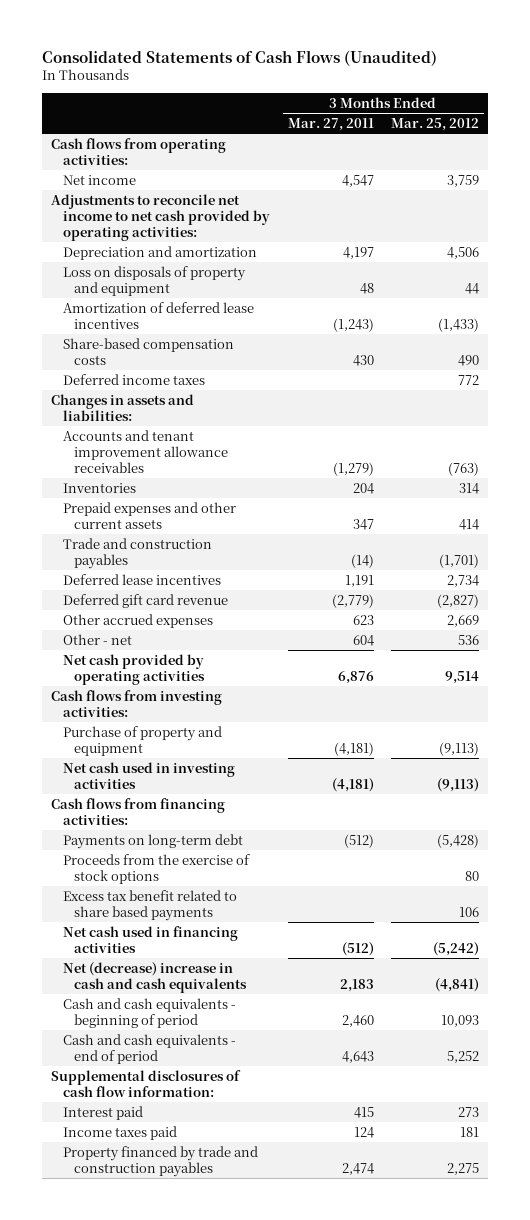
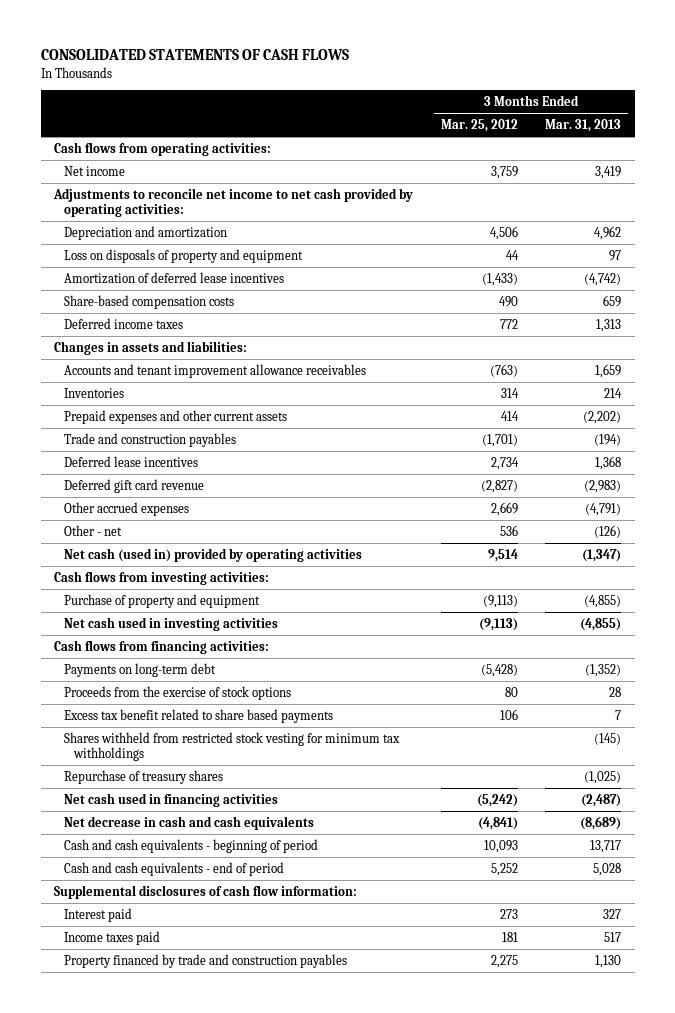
- Consolidated Statements of Cash Flows (Unaudited)
+ CONSOLIDATED STATEMENTS OF CASH FLOWS
- | 3 Months Ended Mar. 27, 2011 | 3 Months Ended Mar. 25, 2012
+ | 3 Months Ended Mar. 25, 2012 | 3 Months Ended Mar. 31, 2013
- Net cash provided by operating activities | 6,876 | 9,514
+ Net cash (used in) provided by operating activities | 9,514 | (1,347)
+ Shares withheld from restricted stock vesting for minimum tax withholdings | | (145)
+ Repurchase of treasury shares | | (1,025)
- Net (decrease) increase in cash and cash equivalents | 2,183 | (4,841)
+ Net decrease in cash and cash equivalents | (4,841) | (8,689)

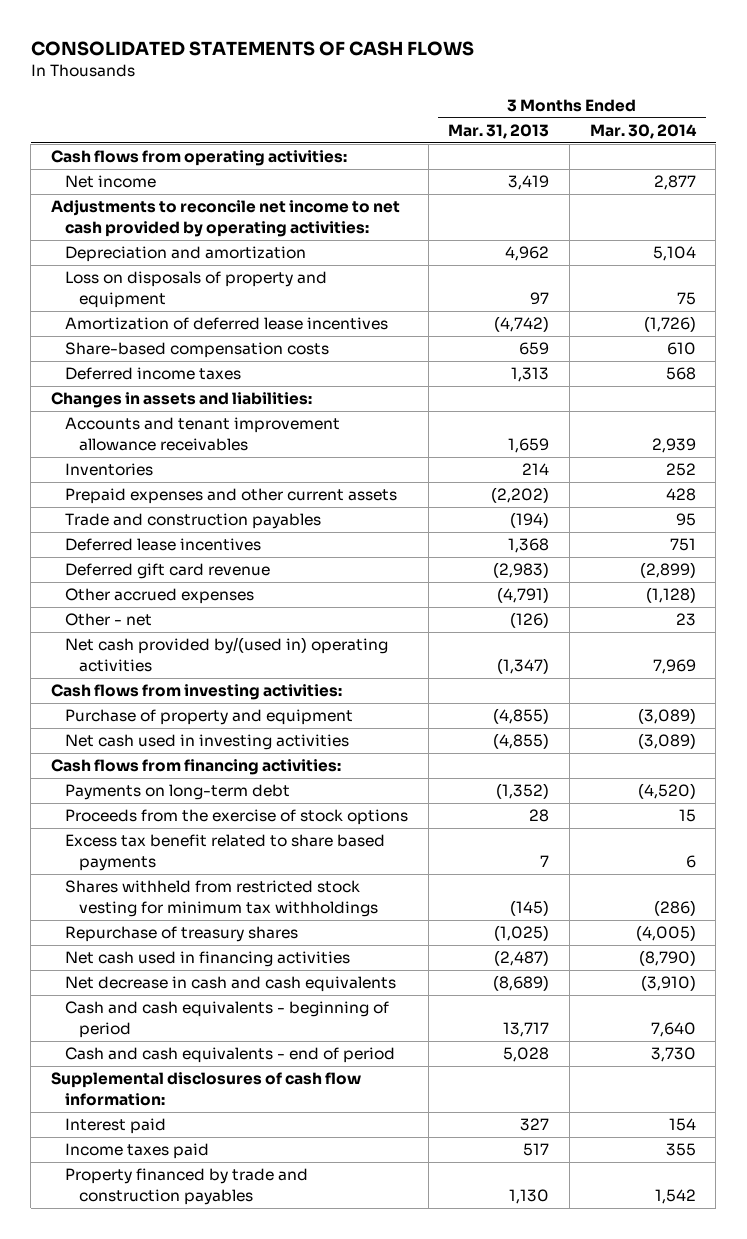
- | 3 Months Ended Mar. 25, 2012 | 3 Months Ended Mar. 31, 2013
+ | 3 Months Ended Mar. 31, 2013 | 3 Months Ended Mar. 30, 2014
- Net cash (used in) provided by operating activities | 9,514 | (1,347)
+ Net cash provided by/(used in) operating activities | (1,347) | 7,969

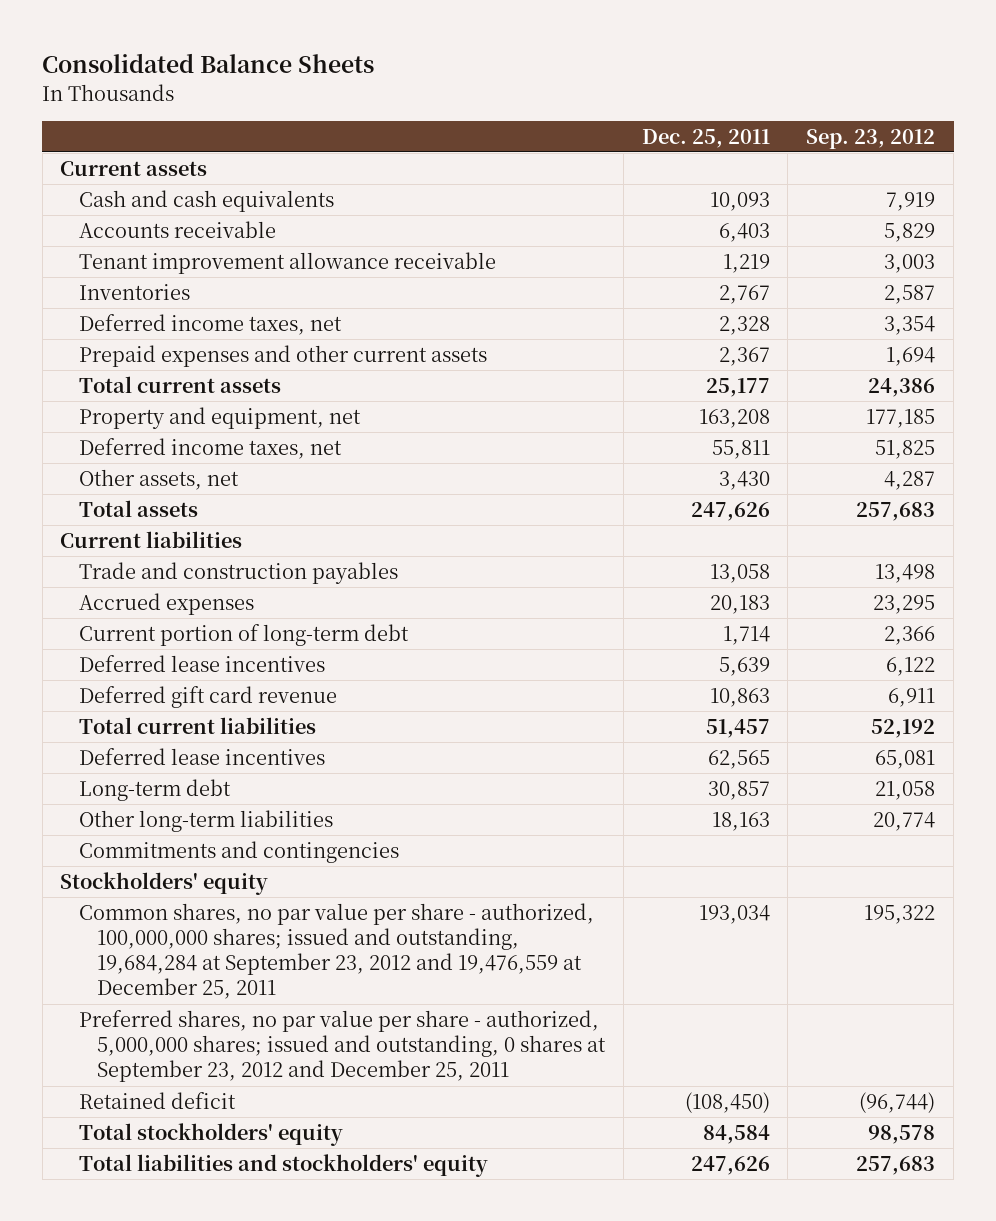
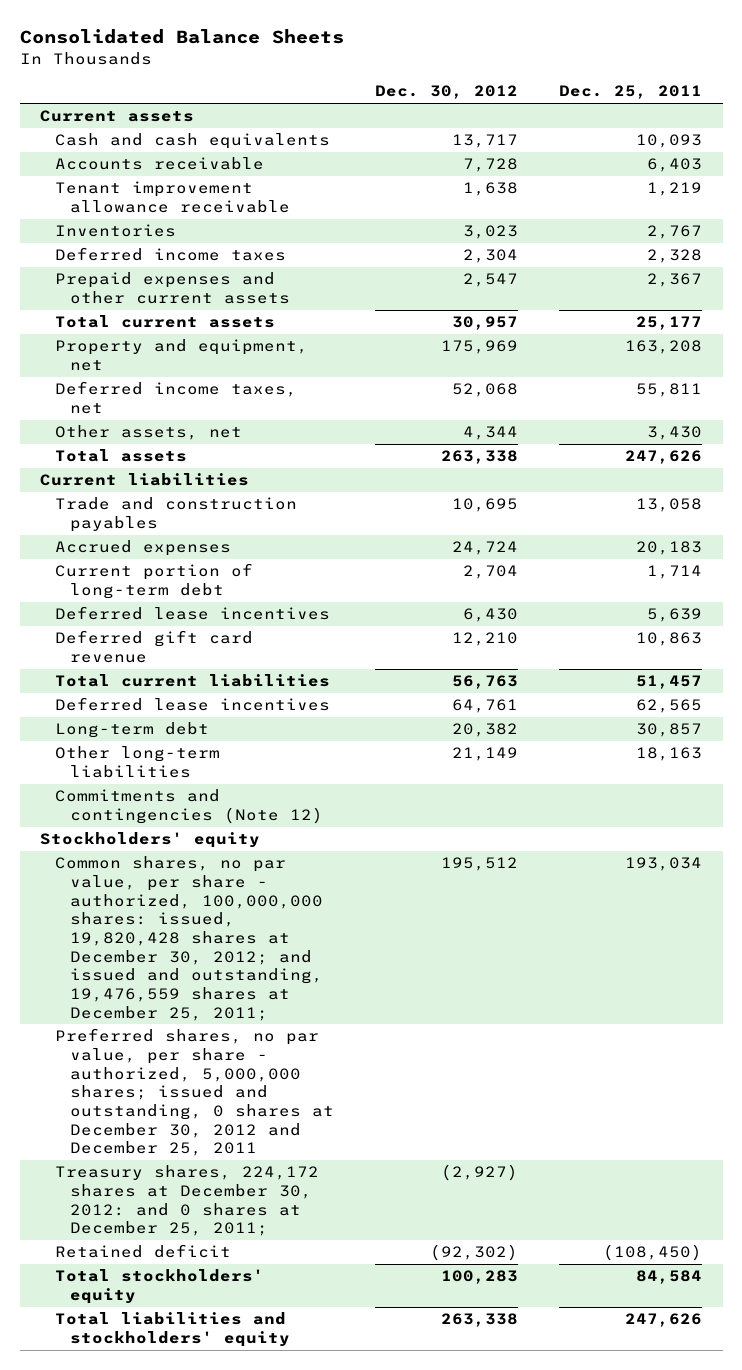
- | Dec. 25, 2011 | Sep. 23, 2012
+ | Dec. 30, 2012 | Dec. 25, 2011
- Deferred income taxes, net | 2,328 | 3,354
+ Deferred income taxes | 2,304 | 2,328
- Commitments and contingencies
+ Commitments and contingencies (Note 12)
- Common shares, no par value per share - authorized, 100,000,000 shares; issued and outstanding, 19,684,284 at September 23, 2012 and 19,476,559 at December 25, 2011 | 193,034 | 195,322
- Preferred shares, no par value per share - authorized, 5,000,000 shares; issued and outstanding, 0 shares at September 23, 2012 and December 25, 2011
+ Common shares, no par value, per share - authorized, 100,000,000 shares: issued, 19,820,428 shares at December 30, 2012; and issued and outstanding, 19,476,559 shares at December 25, 2011; | 195,512 | 193,034
+ Preferred shares, no par value, per share - authorized, 5,000,000 shares; issued and outstanding, 0 shares at December 30, 2012 and December 25, 2011
+ Treasury shares, 224,172 shares at December 30, 2012: and 0 shares at December 25, 2011; | (2,927) |

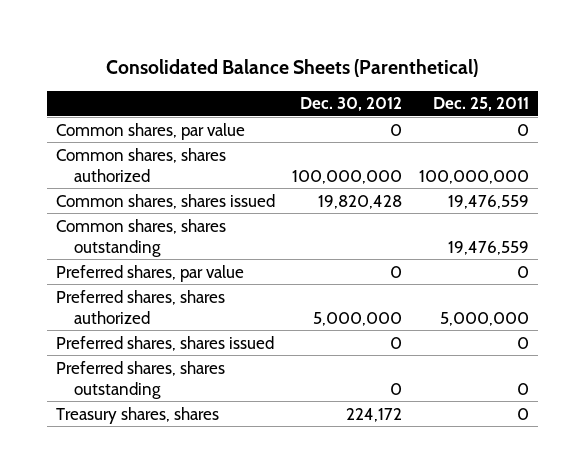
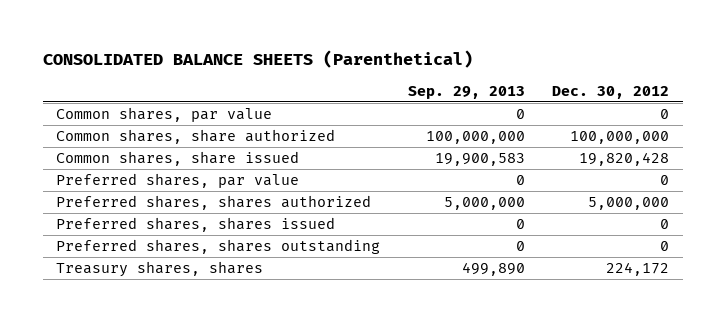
- Consolidated Balance Sheets (Parenthetical)
+ CONSOLIDATED BALANCE SHEETS (Parenthetical)
- | Dec. 30, 2012 | Dec. 25, 2011
+ | Sep. 29, 2013 | Dec. 30, 2012
- Common shares, shares authorized | 100,000,000 | 100,000,000
- Common shares, shares issued | 19,820,428 | 19,476,559
- Common shares, shares outstanding | | 19,476,559
+ Common shares, share authorized | 100,000,000 | 100,000,000
+ Common shares, share issued | 19,900,583 | 19,820,428

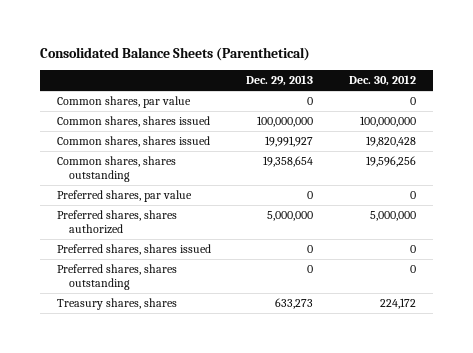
- CONSOLIDATED BALANCE SHEETS (Parenthetical)
+ Consolidated Balance Sheets (Parenthetical)
- | Sep. 29, 2013 | Dec. 30, 2012
+ | Dec. 29, 2013 | Dec. 30, 2012
- Common shares, share authorized | 100,000,000 | 100,000,000
- Common shares, share issued | 19,900,583 | 19,820,428
+ Common shares, shares issued | 100,000,000 | 100,000,000
+ Common shares, shares issued | 19,991,927 | 19,820,428
+ Common shares, shares outstanding | 19,358,654 | 19,596,256

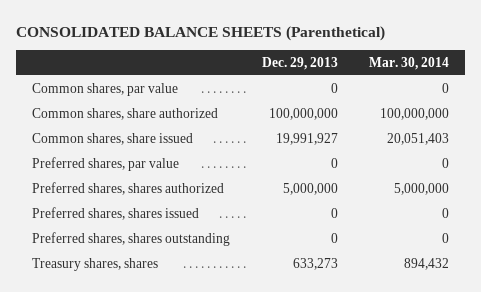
- Consolidated Balance Sheets (Parenthetical)
+ CONSOLIDATED BALANCE SHEETS (Parenthetical)
- | Dec. 29, 2013 | Dec. 30, 2012
+ | Dec. 29, 2013 | Mar. 30, 2014
- Common shares, shares issued | 100,000,000 | 100,000,000
- Common shares, shares issued | 19,991,927 | 19,820,428
- Common shares, shares outstanding | 19,358,654 | 19,596,256
+ Common shares, share authorized | 100,000,000 | 100,000,000
+ Common shares, share issued | 19,991,927 | 20,051,403

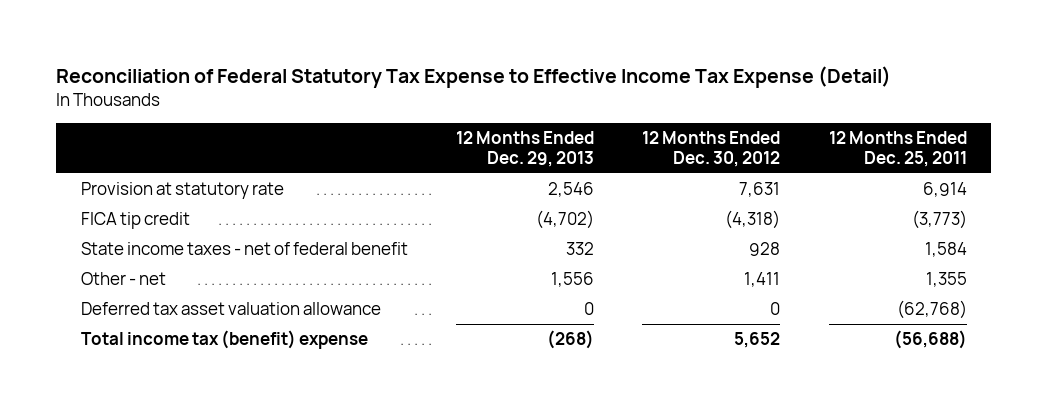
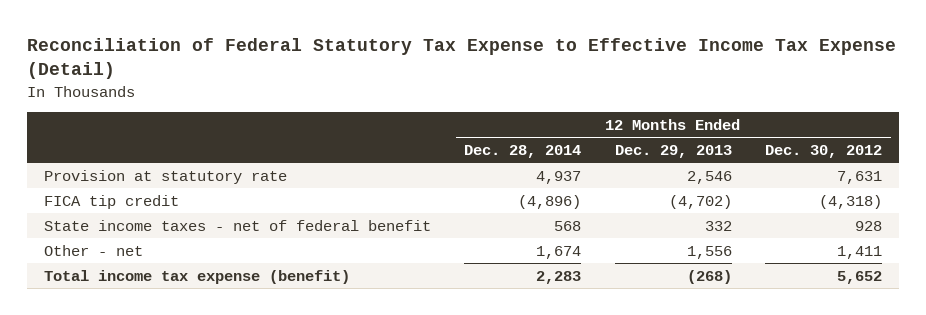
- | 12 Months Ended Dec. 29, 2013 | 12 Months Ended Dec. 30, 2012 | 12 Months Ended Dec. 25, 2011
+ | 12 Months Ended Dec. 28, 2014 | 12 Months Ended Dec. 29, 2013 | 12 Months Ended Dec. 30, 2012
- Deferred tax asset valuation allowance | 0 | 0 | (62,768)
- Total income tax (benefit) expense | (268) | 5,652 | (56,688)
+ Total income tax expense (benefit) | 2,283 | (268) | 5,652

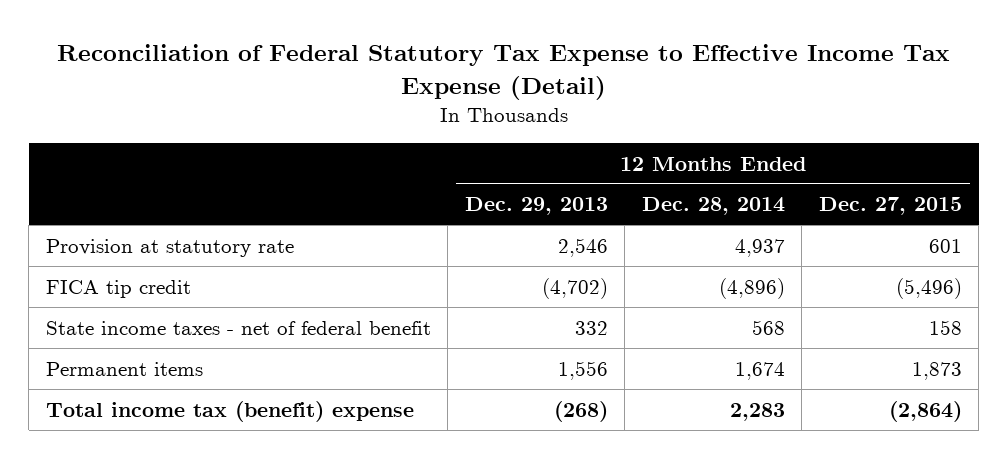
- | 12 Months Ended Dec. 28, 2014 | 12 Months Ended Dec. 29, 2013 | 12 Months Ended Dec. 30, 2012
+ | 12 Months Ended Dec. 29, 2013 | 12 Months Ended Dec. 28, 2014 | 12 Months Ended Dec. 27, 2015
- Other - net | 1,674 | 1,556 | 1,411
- Total income tax expense (benefit) | 2,283 | (268) | 5,652
+ Permanent items | 1,556 | 1,674 | 1,873
+ Total income tax (benefit) expense | (268) | 2,283 | (2,864)

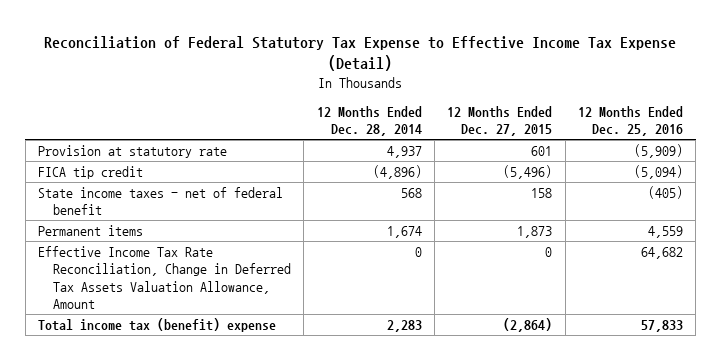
- | 12 Months Ended Dec. 29, 2013 | 12 Months Ended Dec. 28, 2014 | 12 Months Ended Dec. 27, 2015
+ | 12 Months Ended Dec. 28, 2014 | 12 Months Ended Dec. 27, 2015 | 12 Months Ended Dec. 25, 2016
+ Effective Income Tax Rate Reconciliation, Change in Deferred Tax Assets Valuation Allowance, Amount | 0 | 0 | 64,682

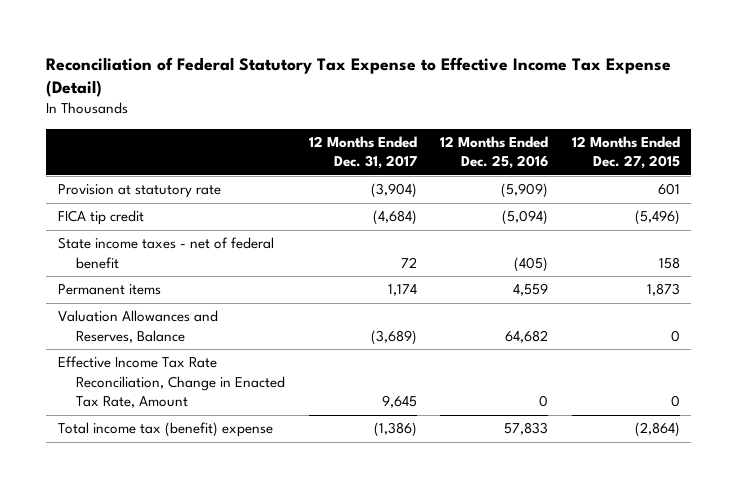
- | 12 Months Ended Dec. 28, 2014 | 12 Months Ended Dec. 27, 2015 | 12 Months Ended Dec. 25, 2016
+ | 12 Months Ended Dec. 31, 2017 | 12 Months Ended Dec. 25, 2016 | 12 Months Ended Dec. 27, 2015
- Effective Income Tax Rate Reconciliation, Change in Deferred Tax Assets Valuation Allowance, Amount | 0 | 0 | 64,682
+ Valuation Allowances and Reserves, Balance | (3,689) | 64,682 | 0
+ Effective Income Tax Rate Reconciliation, Change in Enacted Tax Rate, Amount | 9,645 | 0 | 0

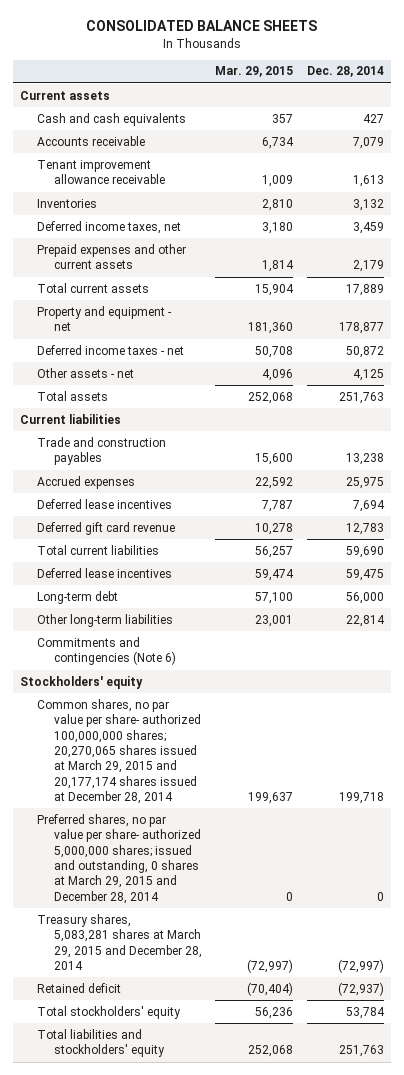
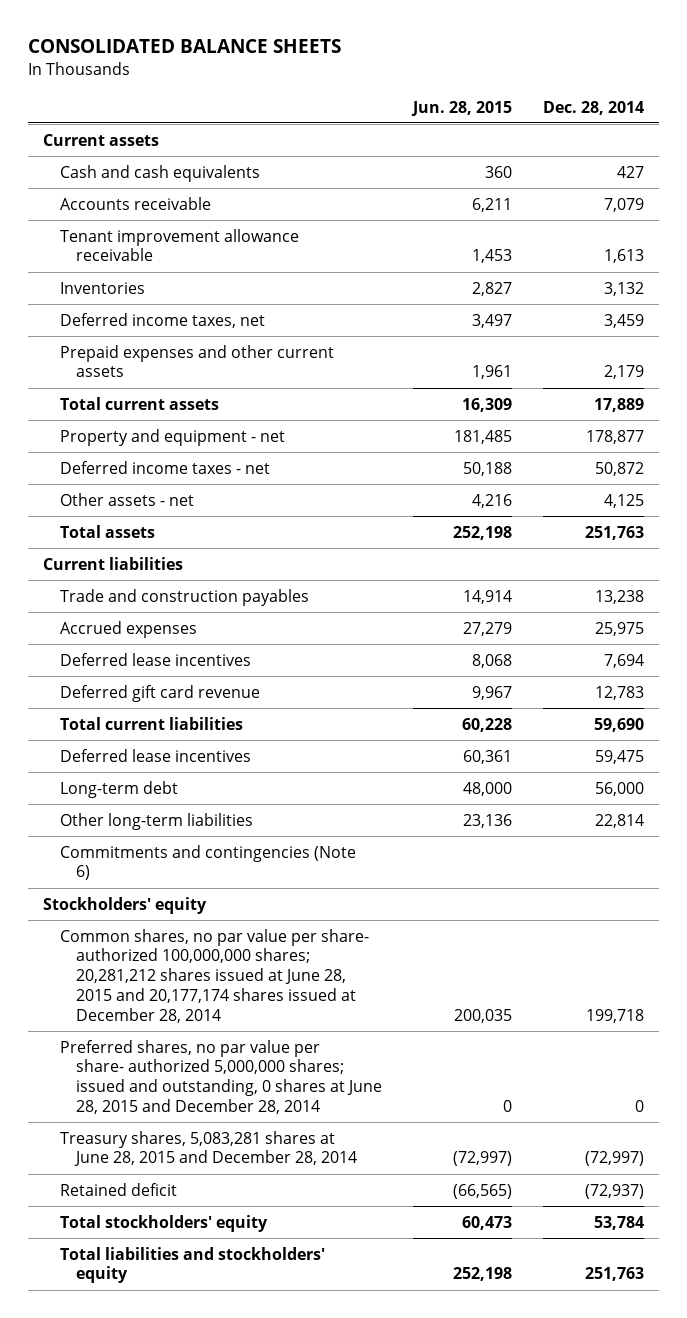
- | Mar. 29, 2015 | Dec. 28, 2014
+ | Jun. 28, 2015 | Dec. 28, 2014
- Common shares, no par value per share- authorized 100,000,000 shares; 20,270,065 shares issued at March 29, 2015 and 20,177,174 shares issued at December 28, 2014 | 199,637 | 199,718
- Preferred shares, no par value per share- authorized 5,000,000 shares; issued and outstanding, 0 shares at March 29, 2015 and December 28, 2014 | 0 | 0
- Treasury shares, 5,083,281 shares at March 29, 2015 and December 28, 2014 | (72,997) | (72,997)
+ Common shares, no par value per share- authorized 100,000,000 shares; 20,281,212 shares issued at June 28, 2015 and 20,177,174 shares issued at December 28, 2014 | 200,035 | 199,718
+ Preferred shares, no par value per share- authorized 5,000,000 shares; issued and outstanding, 0 shares at June 28, 2015 and December 28, 2014 | 0 | 0
+ Treasury shares, 5,083,281 shares at June 28, 2015 and December 28, 2014 | (72,997) | (72,997)

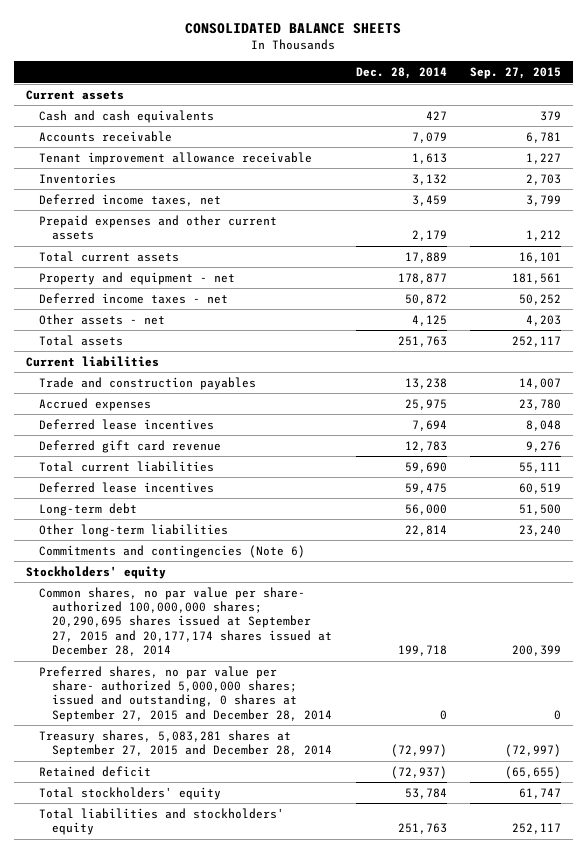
- | Jun. 28, 2015 | Dec. 28, 2014
+ | Dec. 28, 2014 | Sep. 27, 2015
- Common shares, no par value per share- authorized 100,000,000 shares; 20,281,212 shares issued at June 28, 2015 and 20,177,174 shares issued at December 28, 2014 | 200,035 | 199,718
- Preferred shares, no par value per share- authorized 5,000,000 shares; issued and outstanding, 0 shares at June 28, 2015 and December 28, 2014 | 0 | 0
- Treasury shares, 5,083,281 shares at June 28, 2015 and December 28, 2014 | (72,997) | (72,997)
+ Common shares, no par value per share- authorized 100,000,000 shares; 20,290,695 shares issued at September 27, 2015 and 20,177,174 shares issued at December 28, 2014 | 199,718 | 200,399
+ Preferred shares, no par value per share- authorized 5,000,000 shares; issued and outstanding, 0 shares at September 27, 2015 and December 28, 2014 | 0 | 0
+ Treasury shares, 5,083,281 shares at September 27, 2015 and December 28, 2014 | (72,997) | (72,997)

